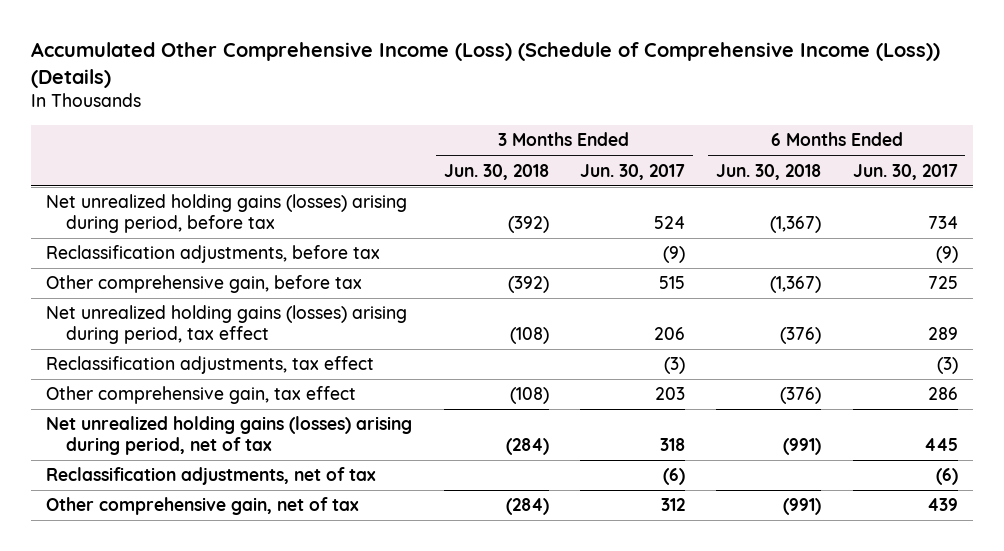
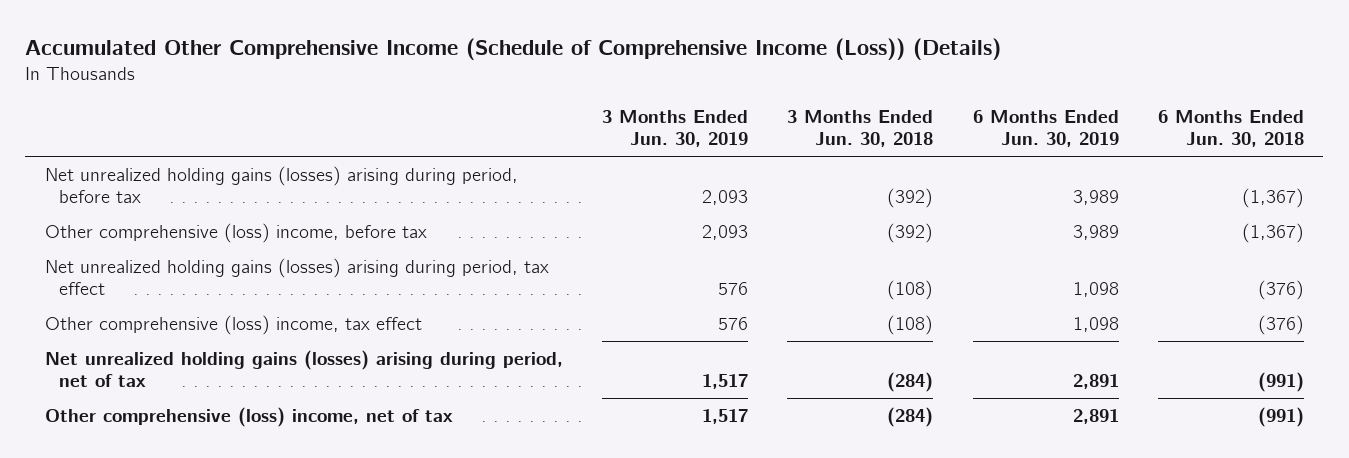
- Accumulated Other Comprehensive Income (Loss) (Schedule of Comprehensive Income (Loss)) (Details)
+ Accumulated Other Comprehensive Income (Schedule of Comprehensive Income (Loss)) (Details)
- | 3 Months Ended Jun. 30, 2018 | 3 Months Ended Jun. 30, 2017 | 6 Months Ended Jun. 30, 2018 | 6 Months Ended Jun. 30, 2017
+ | 3 Months Ended Jun. 30, 2019 | 3 Months Ended Jun. 30, 2018 | 6 Months Ended Jun. 30, 2019 | 6 Months Ended Jun. 30, 2018
- Reclassification adjustments, before tax | | (9) | | (9)
- Other comprehensive gain, before tax | (392) | 515 | (1,367) | 725
+ Other comprehensive (loss) income, before tax | 2,093 | (392) | 3,989 | (1,367)
- Reclassification adjustments, tax effect | | (3) | | (3)
- Other comprehensive gain, tax effect | (108) | 203 | (376) | 286
+ Other comprehensive (loss) income, tax effect | 576 | (108) | 1,098 | (376)
- Reclassification adjustments, net of tax | | (6) | | (6)
- Other comprehensive gain, net of tax | (284) | 312 | (991) | 439
+ Other comprehensive (loss) income, net of tax | 1,517 | (284) | 2,891 | (991)

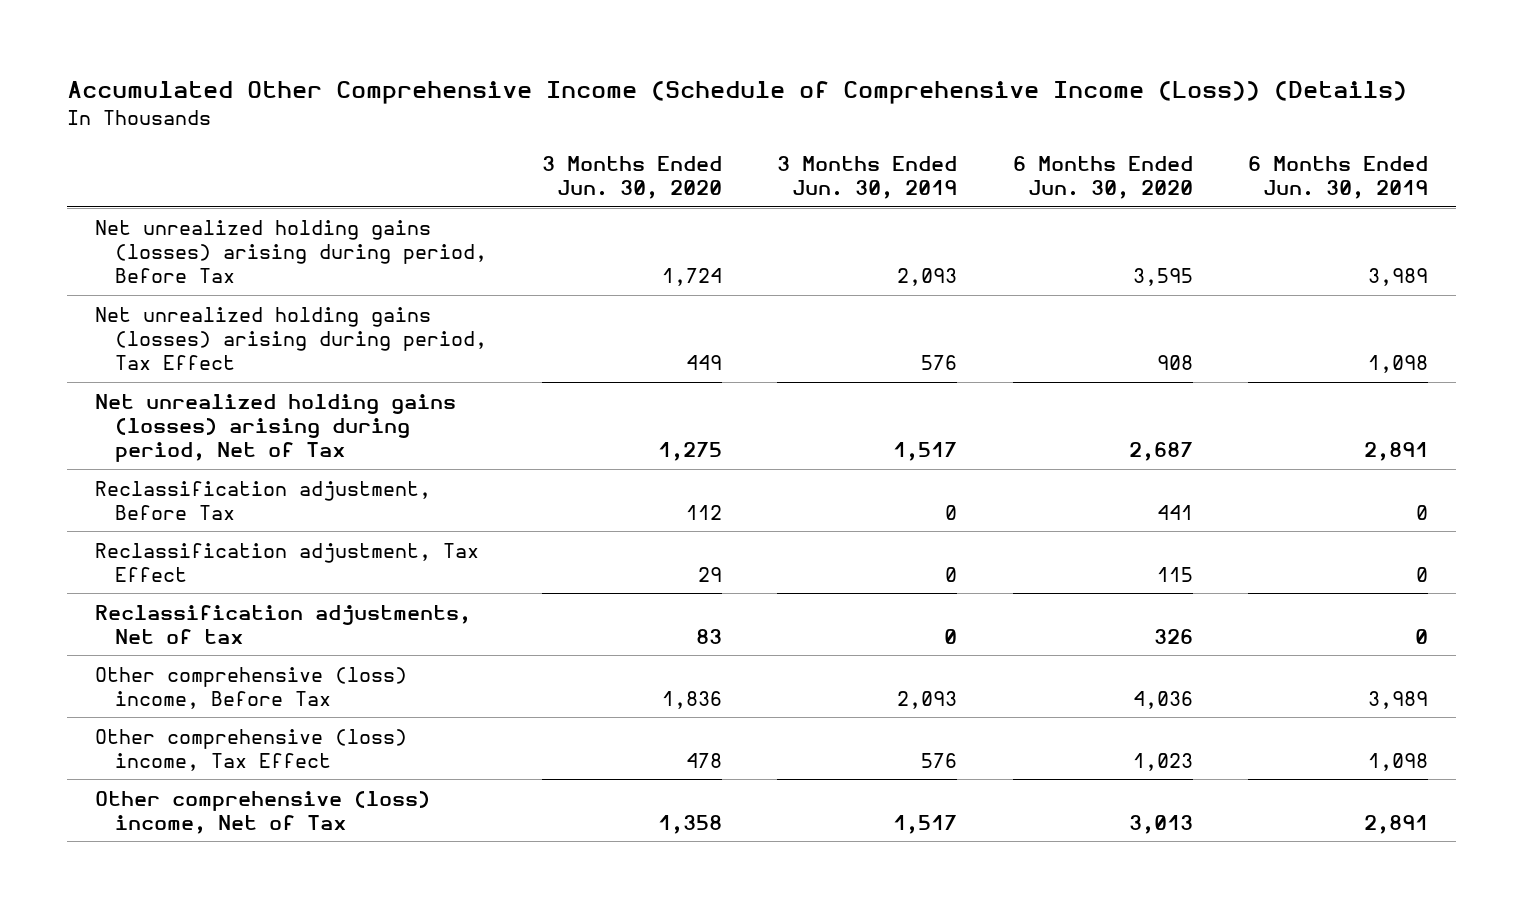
- | 3 Months Ended Jun. 30, 2019 | 3 Months Ended Jun. 30, 2018 | 6 Months Ended Jun. 30, 2019 | 6 Months Ended Jun. 30, 2018
+ | 3 Months Ended Jun. 30, 2020 | 3 Months Ended Jun. 30, 2019 | 6 Months Ended Jun. 30, 2020 | 6 Months Ended Jun. 30, 2019
- Net unrealized holding gains (losses) arising during period, before tax | 2,093 | (392) | 3,989 | (1,367)
- Other comprehensive (loss) income, before tax | 2,093 | (392) | 3,989 | (1,367)
- Net unrealized holding gains (losses) arising during period, tax effect | 576 | (108) | 1,098 | (376)
- Other comprehensive (loss) income, tax effect | 576 | (108) | 1,098 | (376)
- Net unrealized holding gains (losses) arising during period, net of tax | 1,517 | (284) | 2,891 | (991)
- Other comprehensive (loss) income, net of tax | 1,517 | (284) | 2,891 | (991)
+ Net unrealized holding gains (losses) arising during period, Before Tax | 1,724 | 2,093 | 3,595 | 3,989
+ Net unrealized holding gains (losses) arising during period, Tax Effect | 449 | 576 | 908 | 1,098
+ Net unrealized holding gains (losses) arising during period, Net of Tax | 1,275 | 1,517 | 2,687 | 2,891
+ Reclassification adjustment, Before Tax | 112 | 0 | 441 | 0
+ Reclassification adjustment, Tax Effect | 29 | 0 | 115 | 0
+ Reclassification adjustments, Net of tax | 83 | 0 | 326 | 0
+ Other comprehensive (loss) income, Before Tax | 1,836 | 2,093 | 4,036 | 3,989
+ Other comprehensive (loss) income, Tax Effect | 478 | 576 | 1,023 | 1,098
+ Other comprehensive (loss) income, Net of Tax | 1,358 | 1,517 | 3,013 | 2,891

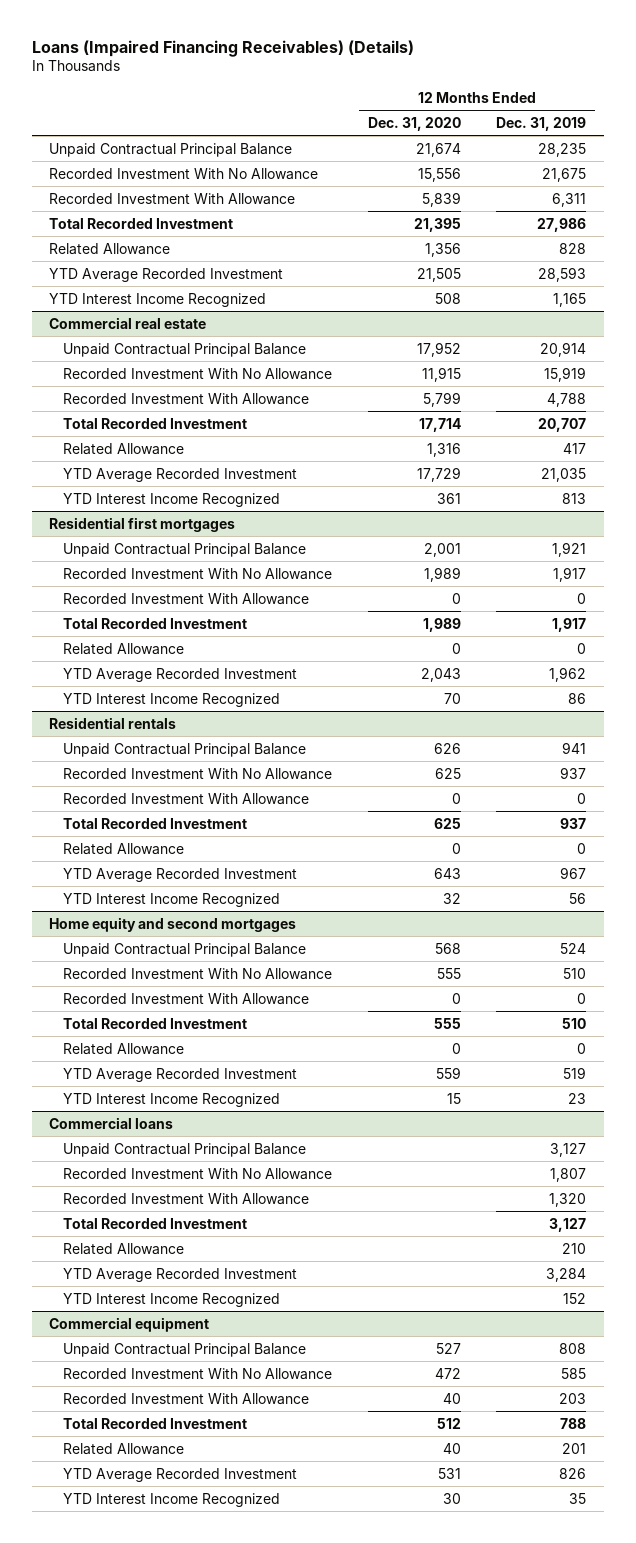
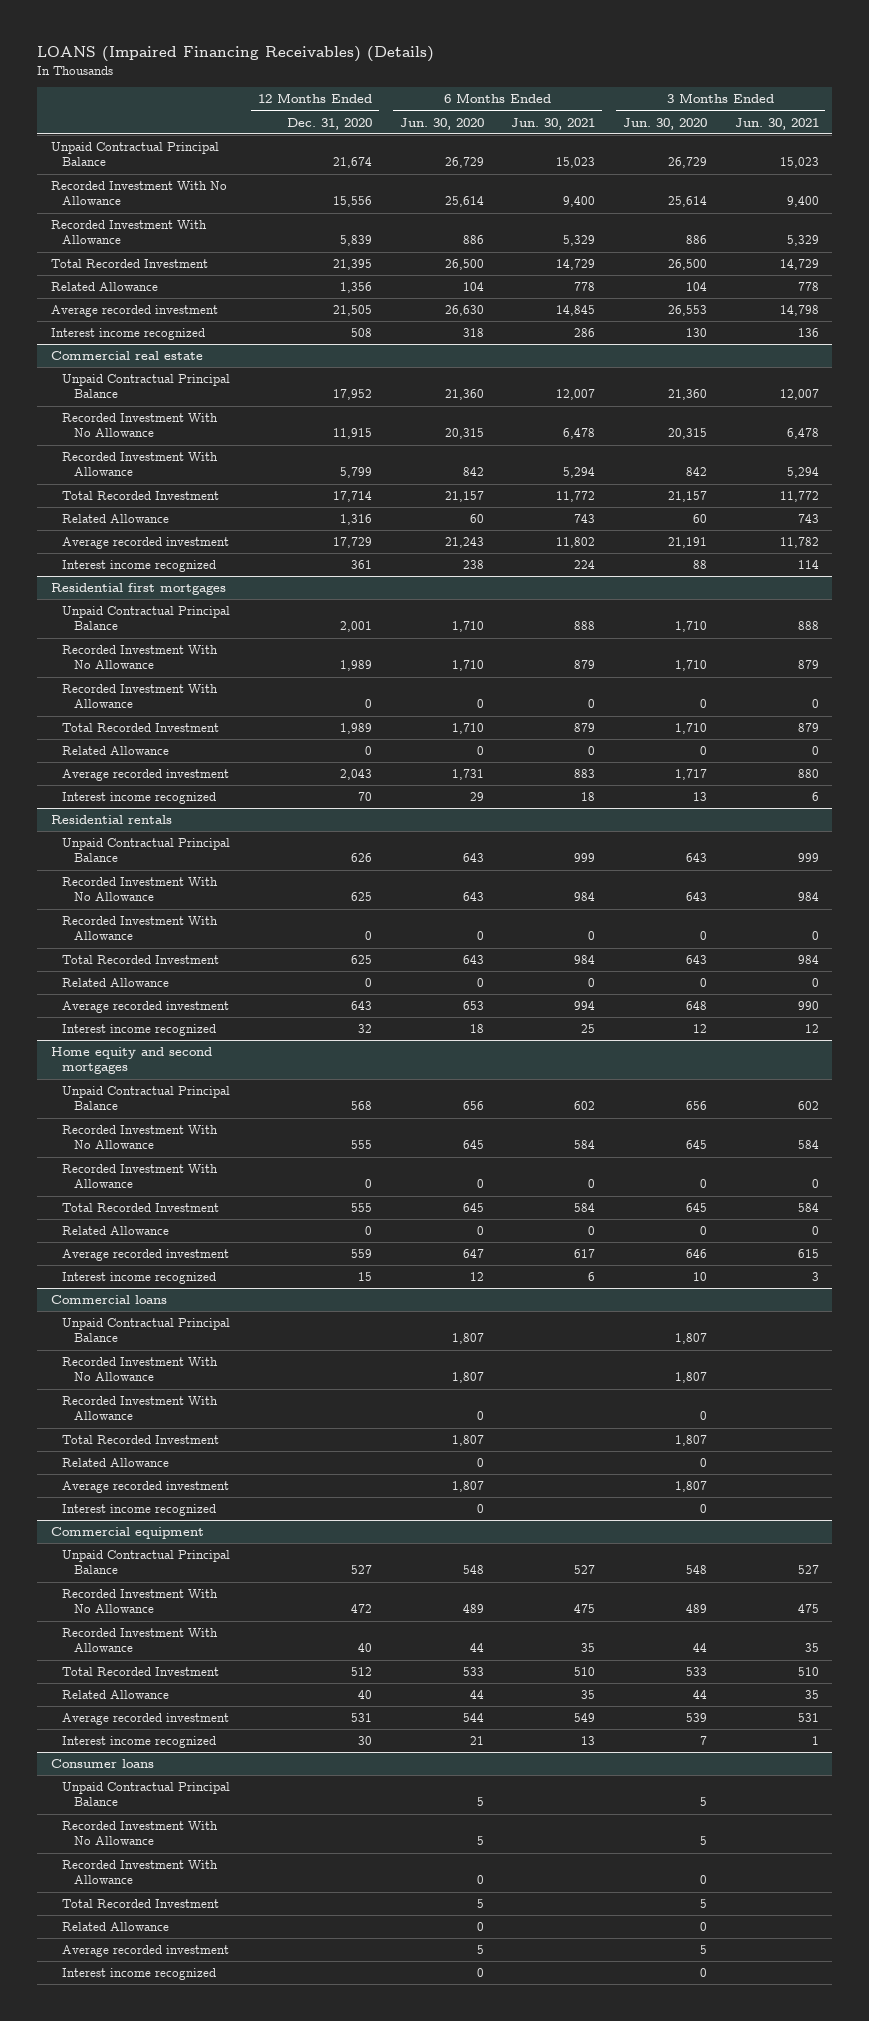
- Loans (Impaired Financing Receivables) (Details)
+ LOANS (Impaired Financing Receivables) (Details)
- | 12 Months Ended Dec. 31, 2020 | 12 Months Ended Dec. 31, 2019
+ | 12 Months Ended Dec. 31, 2020 | 6 Months Ended Jun. 30, 2020 | 6 Months Ended Jun. 30, 2021 | 3 Months Ended Jun. 30, 2020 | 3 Months Ended Jun. 30, 2021
- YTD Average Recorded Investment | 21,505 | 28,593
- YTD Interest Income Recognized | 508 | 1,165
+ Average recorded investment | 21,505 | 26,630 | 14,845 | 26,553 | 14,798
+ Interest income recognized | 508 | 318 | 286 | 130 | 136
@ Commercial real estate
- YTD Average Recorded Investment | 17,729 | 21,035
- YTD Interest Income Recognized | 361 | 813
+ Average recorded investment | 17,729 | 21,243 | 11,802 | 21,191 | 11,782
+ Interest income recognized | 361 | 238 | 224 | 88 | 114
@ Residential first mortgages
- YTD Average Recorded Investment | 2,043 | 1,962
- YTD Interest Income Recognized | 70 | 86
+ Average recorded investment | 2,043 | 1,731 | 883 | 1,717 | 880
+ Interest income recognized | 70 | 29 | 18 | 13 | 6
@ Residential rentals
- YTD Average Recorded Investment | 643 | 967
- YTD Interest Income Recognized | 32 | 56
+ Average recorded investment | 643 | 653 | 994 | 648 | 990
+ Interest income recognized | 32 | 18 | 25 | 12 | 12
@ Home equity and second mortgages
- YTD Average Recorded Investment | 559 | 519
- YTD Interest Income Recognized | 15 | 23
+ Average recorded investment | 559 | 647 | 617 | 646 | 615
+ Interest income recognized | 15 | 12 | 6 | 10 | 3
@ Commercial loans
- YTD Average Recorded Investment | | 3,284
- YTD Interest Income Recognized | | 152
+ Average recorded investment | | 1,807 | | 1,807 |
+ Interest income recognized | | 0 | | 0 |
@ Commercial equipment
- YTD Average Recorded Investment | 531 | 826
- YTD Interest Income Recognized | 30 | 35
+ Average recorded investment | 531 | 544 | 549 | 539 | 531
+ Interest income recognized | 30 | 21 | 13 | 7 | 1
+ Consumer loans
+ Unpaid Contractual Principal Balance | | 5 | | 5 |
+ Recorded Investment With No Allowance | | 5 | | 5 |
+ Recorded Investment With Allowance | | 0 | | 0 |
+ Total Recorded Investment | | 5 | | 5 |
+ Related Allowance | | 0 | | 0 |
+ Average recorded investment | | 5 | | 5 |
+ Interest income recognized | | 0 | | 0 |

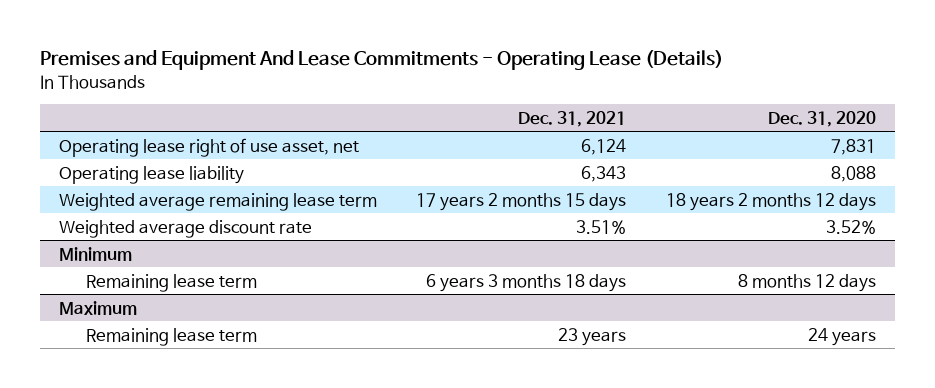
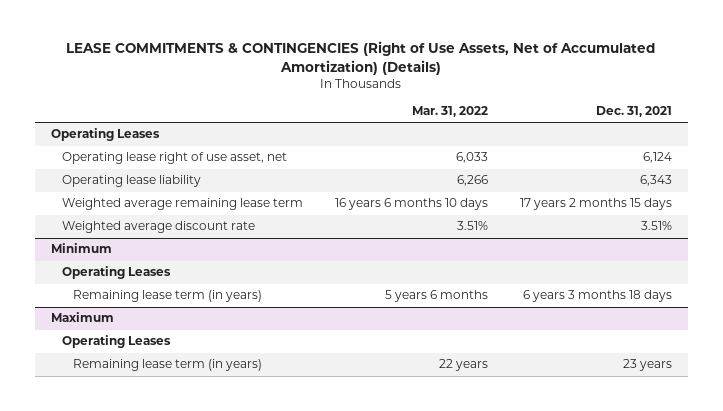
- Premises and Equipment And Lease Commitments - Operating Lease (Details)
+ LEASE COMMITMENTS & CONTINGENCIES (Right of Use Assets, Net of Accumulated Amortization) (Details)
- | Dec. 31, 2021 | Dec. 31, 2020
+ | Mar. 31, 2022 | Dec. 31, 2021
+ Operating Leases
@ Minimum
- Remaining lease term | 6 years 3 months 18 days | 8 months 12 days
+ Operating Leases
+ Remaining lease term (in years) | 5 years 6 months | 6 years 3 months 18 days
@ Maximum
- Remaining lease term | 23 years | 24 years
+ Operating Leases
+ Remaining lease term (in years) | 22 years | 23 years

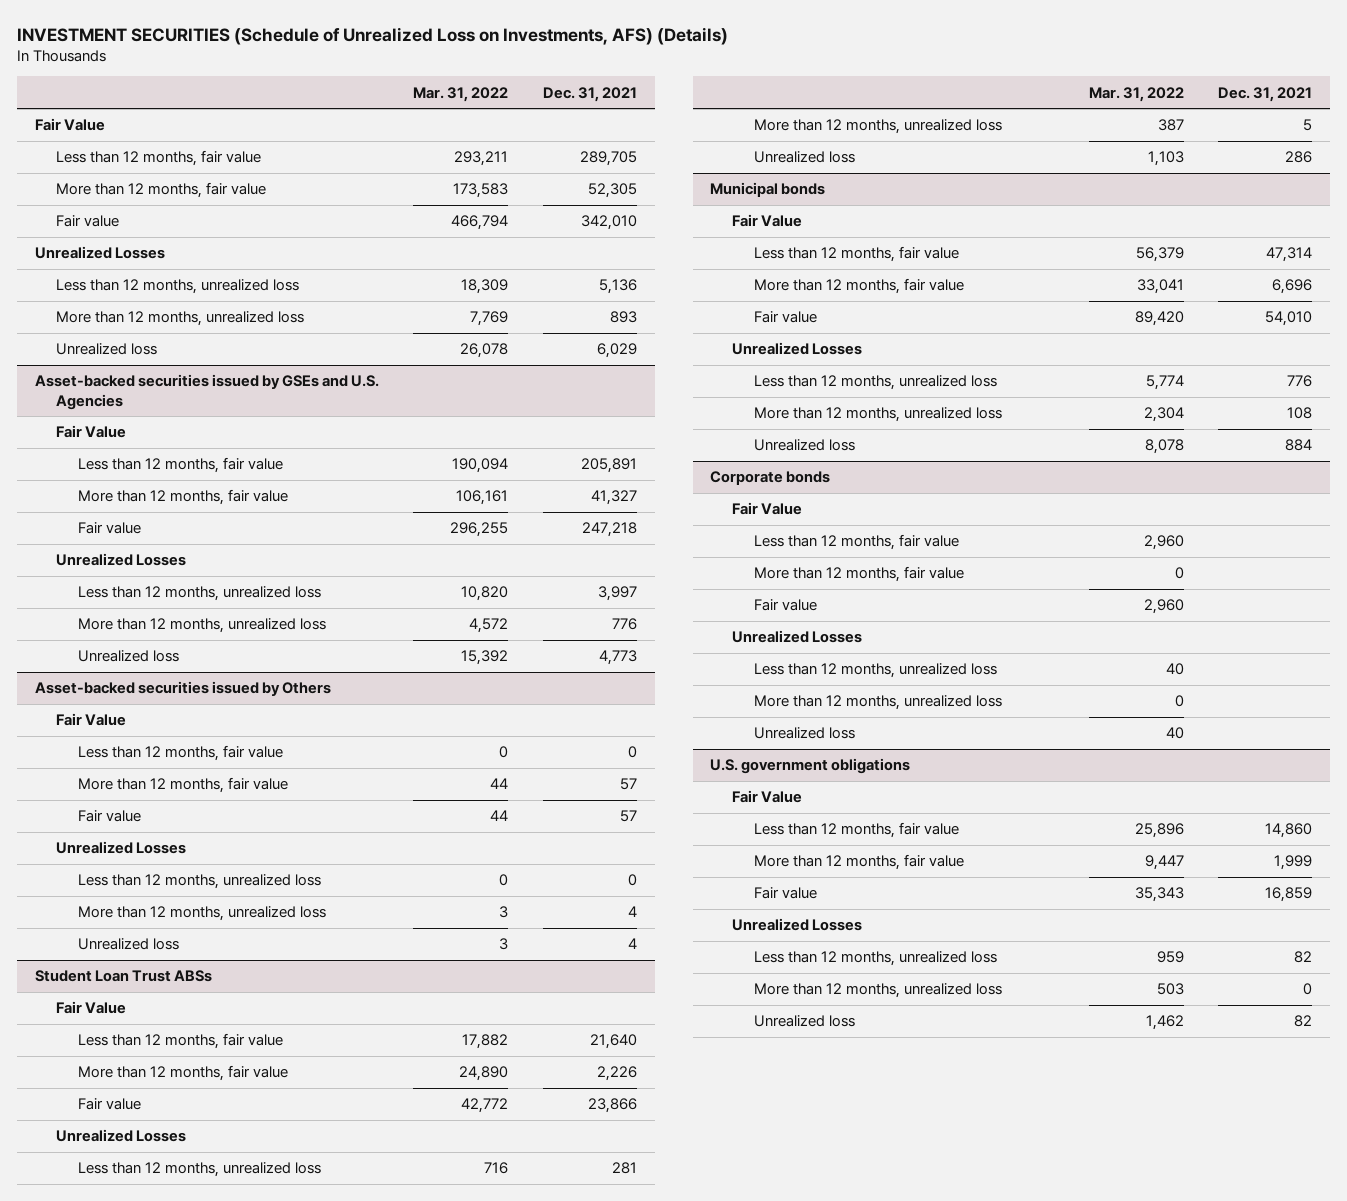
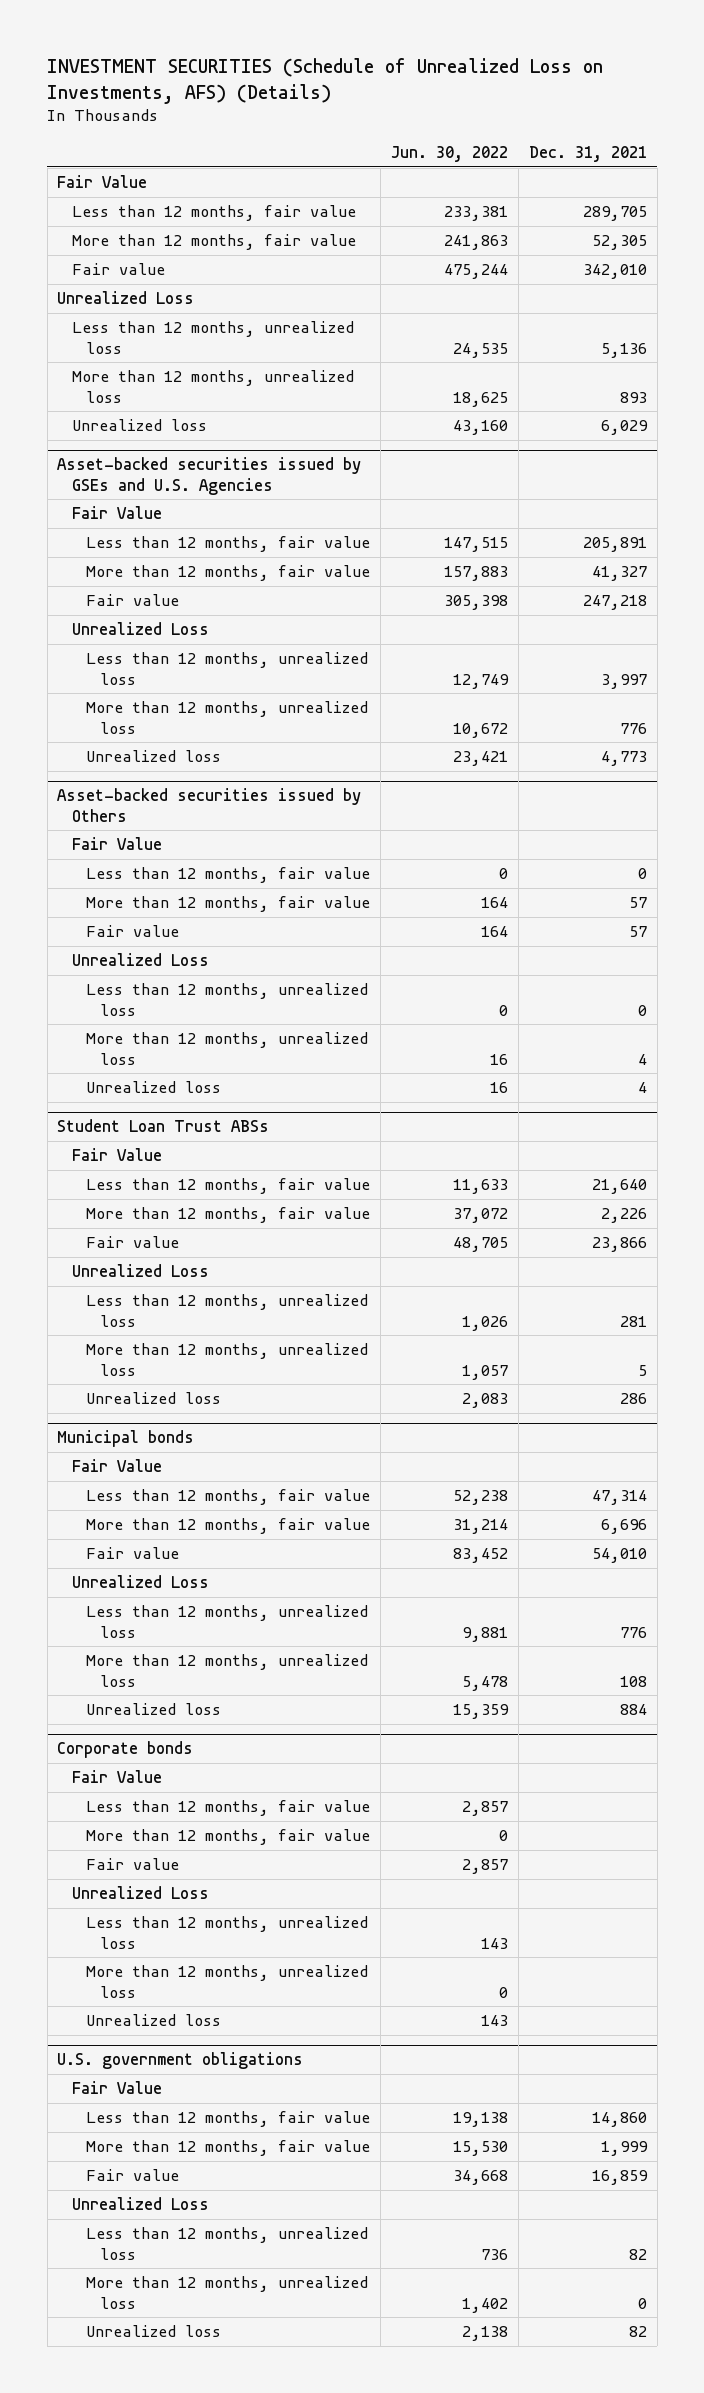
- | Mar. 31, 2022 | Dec. 31, 2021
+ | Jun. 30, 2022 | Dec. 31, 2021
- Unrealized Losses
+ Unrealized Loss
@ Asset-backed securities issued by GSEs and U.S. Agencies
- Unrealized Losses
+ Unrealized Loss
@ Asset-backed securities issued by Others
- Unrealized Losses
+ Unrealized Loss
@ Student Loan Trust ABSs
- Unrealized Losses
+ Unrealized Loss
@ Municipal bonds
- Unrealized Losses
+ Unrealized Loss
@ Corporate bonds
- Unrealized Losses
+ Unrealized Loss
@ U.S. government obligations
- Unrealized Losses
+ Unrealized Loss

